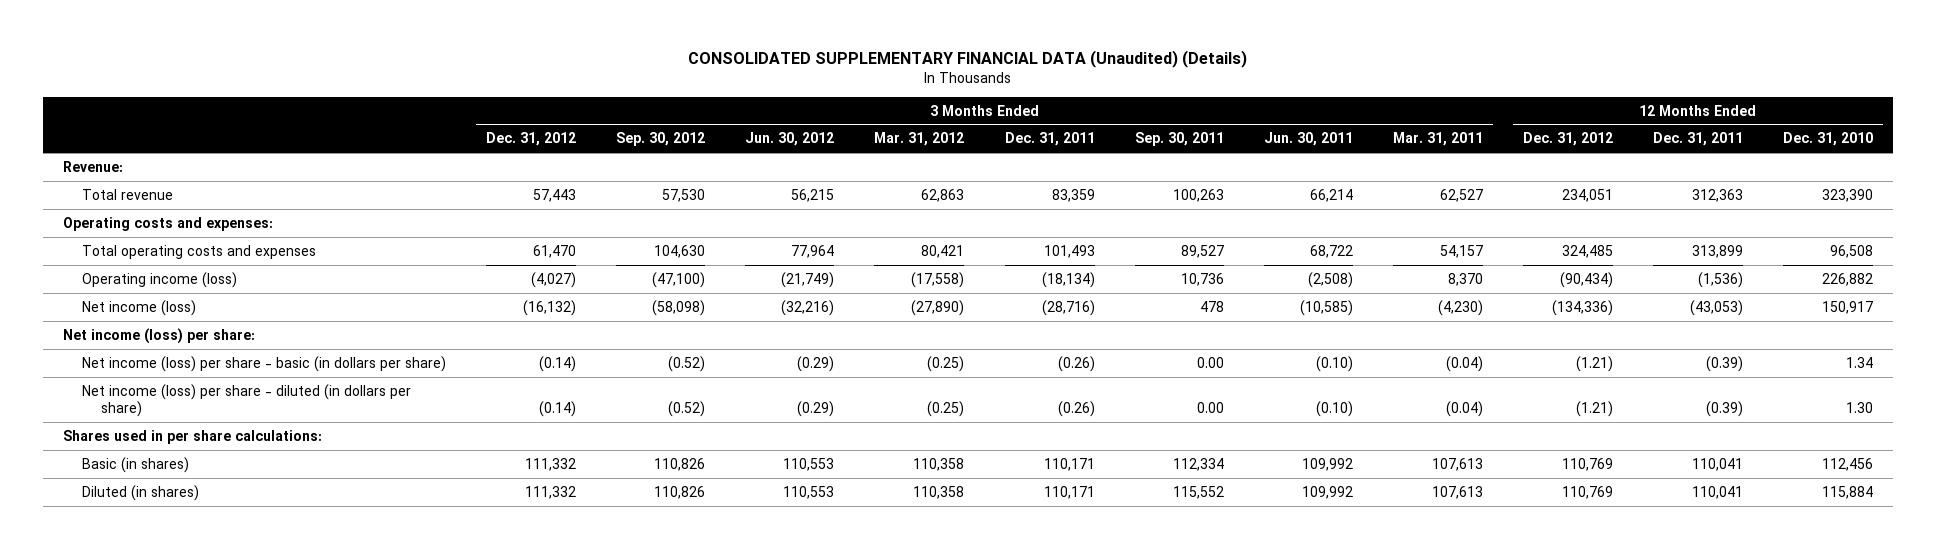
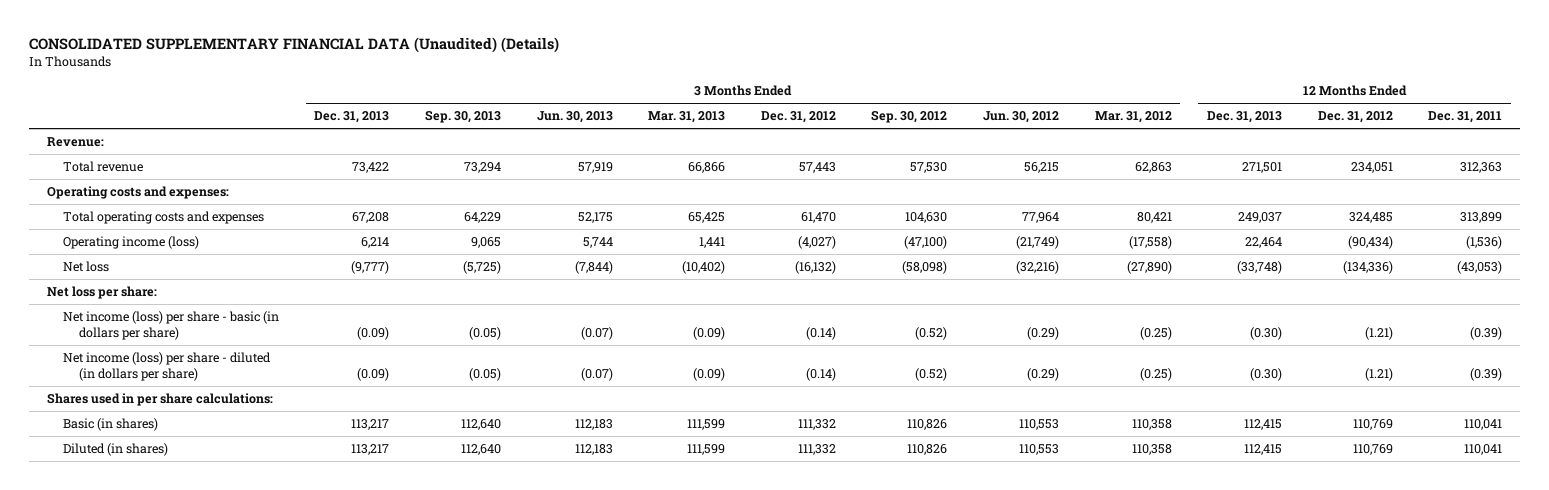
- | 3 Months Ended Dec. 31, 2012 | 3 Months Ended Sep. 30, 2012 | 3 Months Ended Jun. 30, 2012 | 3 Months Ended Mar. 31, 2012 | 3 Months Ended Dec. 31, 2011 | 3 Months Ended Sep. 30, 2011 | 3 Months Ended Jun. 30, 2011 | 3 Months Ended Mar. 31, 2011 | 12 Months Ended Dec. 31, 2012 | 12 Months Ended Dec. 31, 2011 | 12 Months Ended Dec. 31, 2010
+ | 3 Months Ended Dec. 31, 2013 | 3 Months Ended Sep. 30, 2013 | 3 Months Ended Jun. 30, 2013 | 3 Months Ended Mar. 31, 2013 | 3 Months Ended Dec. 31, 2012 | 3 Months Ended Sep. 30, 2012 | 3 Months Ended Jun. 30, 2012 | 3 Months Ended Mar. 31, 2012 | 12 Months Ended Dec. 31, 2013 | 12 Months Ended Dec. 31, 2012 | 12 Months Ended Dec. 31, 2011
- Net income (loss) | (16,132) | (58,098) | (32,216) | (27,890) | (28,716) | 478 | (10,585) | (4,230) | (134,336) | (43,053) | 150,917
- Net income (loss) per share:
+ Net loss | (9,777) | (5,725) | (7,844) | (10,402) | (16,132) | (58,098) | (32,216) | (27,890) | (33,748) | (134,336) | (43,053)
+ Net loss per share:

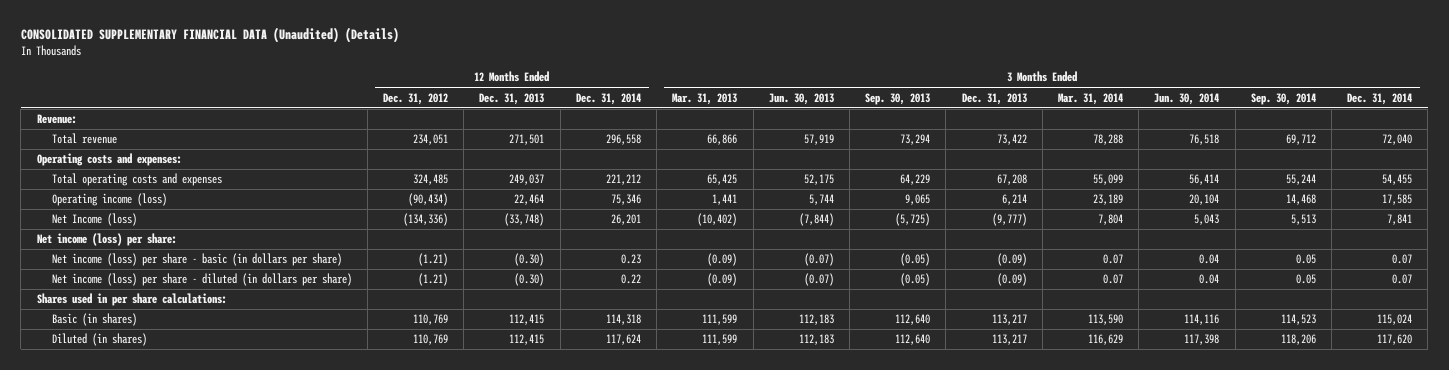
- | 3 Months Ended Dec. 31, 2013 | 3 Months Ended Sep. 30, 2013 | 3 Months Ended Jun. 30, 2013 | 3 Months Ended Mar. 31, 2013 | 3 Months Ended Dec. 31, 2012 | 3 Months Ended Sep. 30, 2012 | 3 Months Ended Jun. 30, 2012 | 3 Months Ended Mar. 31, 2012 | 12 Months Ended Dec. 31, 2013 | 12 Months Ended Dec. 31, 2012 | 12 Months Ended Dec. 31, 2011
+ | 12 Months Ended Dec. 31, 2012 | 12 Months Ended Dec. 31, 2013 | 12 Months Ended Dec. 31, 2014 | 3 Months Ended Mar. 31, 2013 | 3 Months Ended Jun. 30, 2013 | 3 Months Ended Sep. 30, 2013 | 3 Months Ended Dec. 31, 2013 | 3 Months Ended Mar. 31, 2014 | 3 Months Ended Jun. 30, 2014 | 3 Months Ended Sep. 30, 2014 | 3 Months Ended Dec. 31, 2014
- Net loss | (9,777) | (5,725) | (7,844) | (10,402) | (16,132) | (58,098) | (32,216) | (27,890) | (33,748) | (134,336) | (43,053)
- Net loss per share:
+ Net Income (loss) | (134,336) | (33,748) | 26,201 | (10,402) | (7,844) | (5,725) | (9,777) | 7,804 | 5,043 | 5,513 | 7,841
+ Net income (loss) per share:

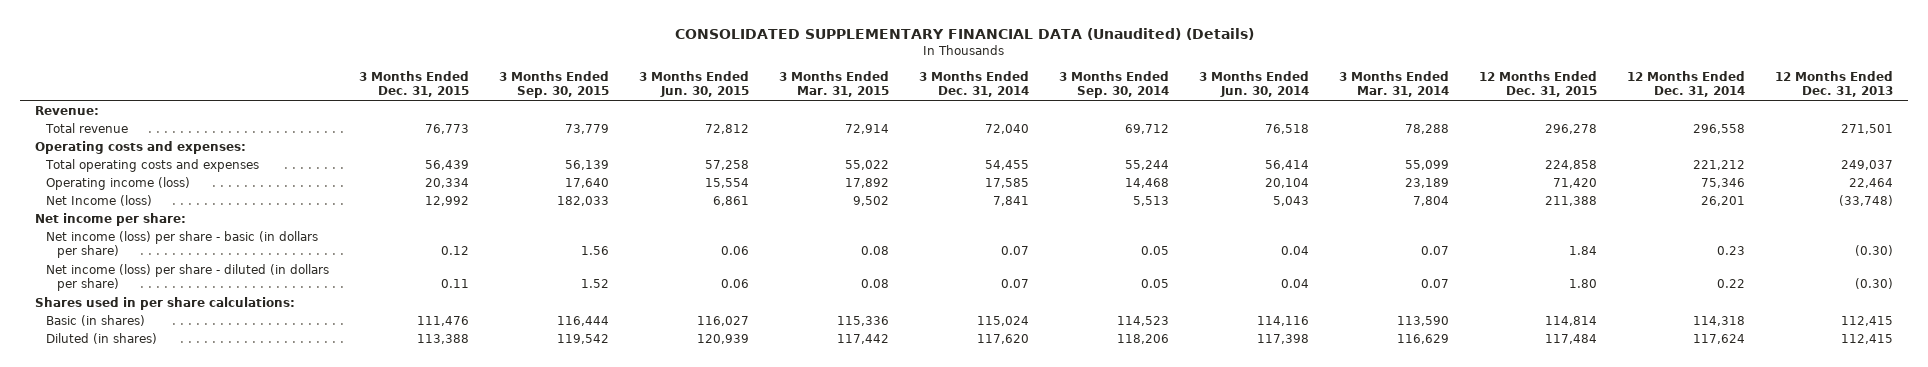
- | 12 Months Ended Dec. 31, 2012 | 12 Months Ended Dec. 31, 2013 | 12 Months Ended Dec. 31, 2014 | 3 Months Ended Mar. 31, 2013 | 3 Months Ended Jun. 30, 2013 | 3 Months Ended Sep. 30, 2013 | 3 Months Ended Dec. 31, 2013 | 3 Months Ended Mar. 31, 2014 | 3 Months Ended Jun. 30, 2014 | 3 Months Ended Sep. 30, 2014 | 3 Months Ended Dec. 31, 2014
+ | 3 Months Ended Dec. 31, 2015 | 3 Months Ended Sep. 30, 2015 | 3 Months Ended Jun. 30, 2015 | 3 Months Ended Mar. 31, 2015 | 3 Months Ended Dec. 31, 2014 | 3 Months Ended Sep. 30, 2014 | 3 Months Ended Jun. 30, 2014 | 3 Months Ended Mar. 31, 2014 | 12 Months Ended Dec. 31, 2015 | 12 Months Ended Dec. 31, 2014 | 12 Months Ended Dec. 31, 2013
- Net income (loss) per share:
+ Net income per share:

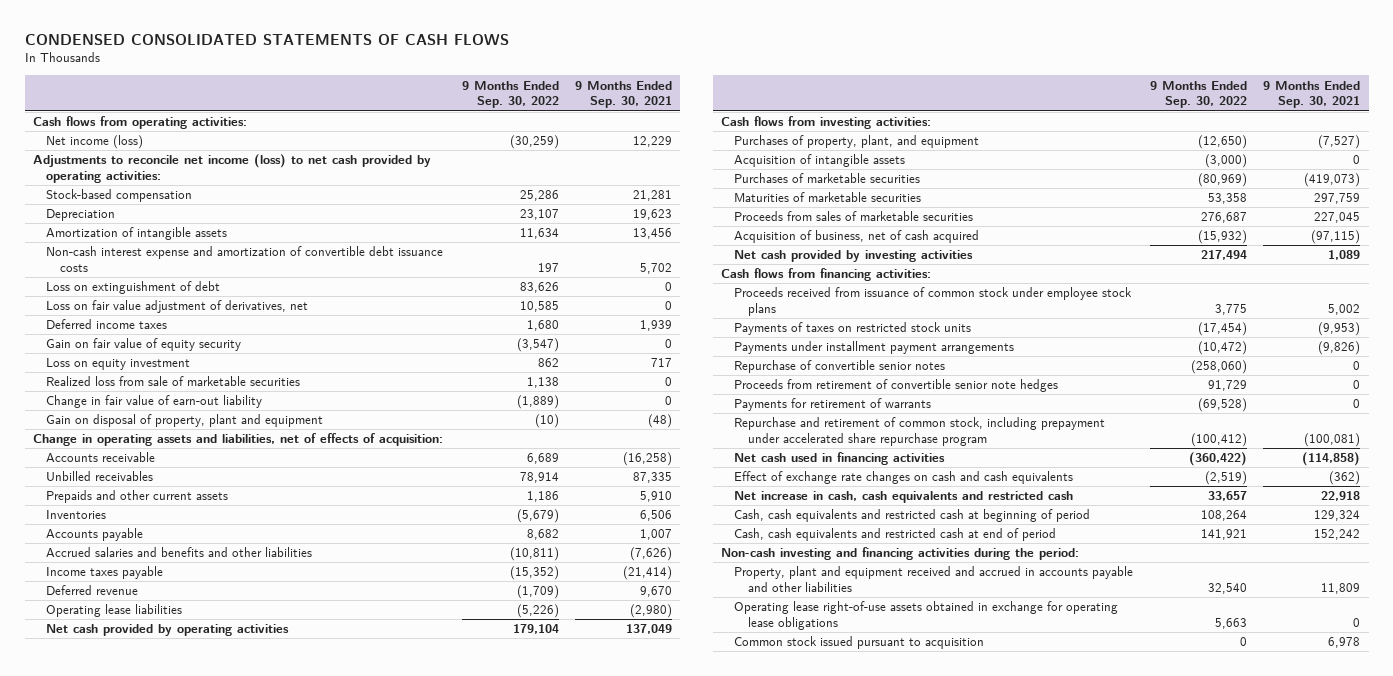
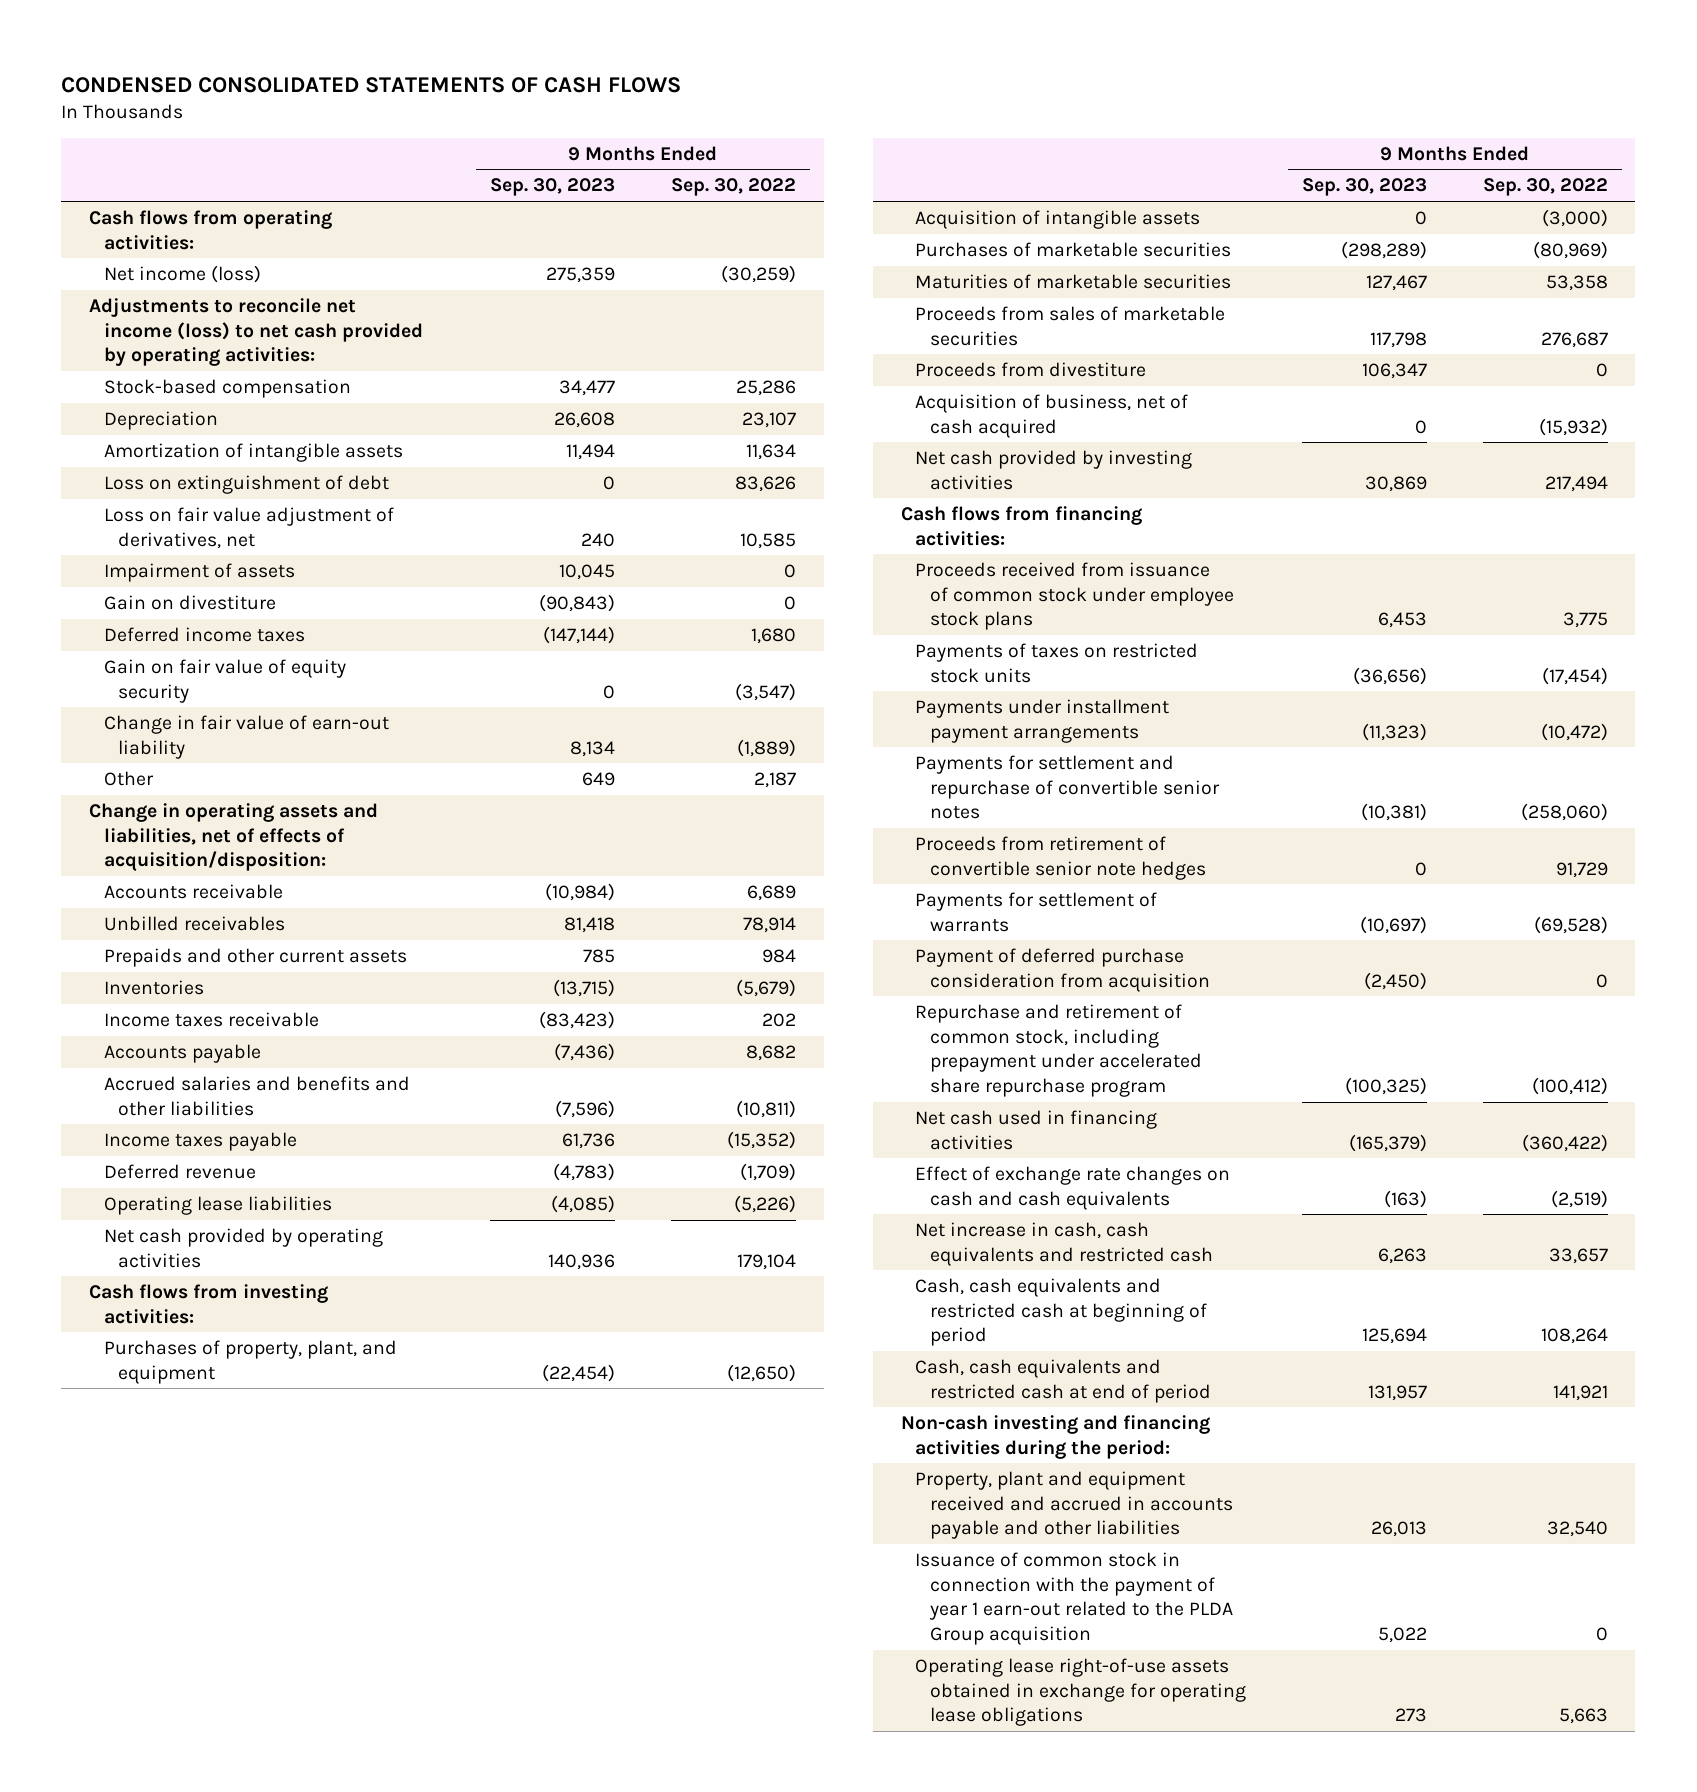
- | 9 Months Ended Sep. 30, 2022 | 9 Months Ended Sep. 30, 2021
+ | 9 Months Ended Sep. 30, 2023 | 9 Months Ended Sep. 30, 2022
- Non-cash interest expense and amortization of convertible debt issuance costs | 197 | 5,702
+ Impairment of assets | 10,045 | 0
+ Gain on divestiture | (90,843) | 0
- Loss on equity investment | 862 | 717
- Realized loss from sale of marketable securities | 1,138 | 0
- Gain on disposal of property, plant and equipment | (10) | (48)
- Change in operating assets and liabilities, net of effects of acquisition:
+ Other | 649 | 2,187
+ Change in operating assets and liabilities, net of effects of acquisition/disposition:
- Prepaids and other current assets | 1,186 | 5,910
+ Prepaids and other current assets | 785 | 984
+ Income taxes receivable | (83,423) | 202
+ Proceeds from divestiture | 106,347 | 0
- Repurchase of convertible senior notes | (258,060) | 0
+ Payments for settlement and repurchase of convertible senior notes | (10,381) | (258,060)
- Payments for retirement of warrants | (69,528) | 0
+ Payments for settlement of warrants | (10,697) | (69,528)
+ Payment of deferred purchase consideration from acquisition | (2,450) | 0
+ Issuance of common stock in connection with the payment of year 1 earn-out related to the PLDA Group acquisition | 5,022 | 0
- Common stock issued pursuant to acquisition | 0 | 6,978

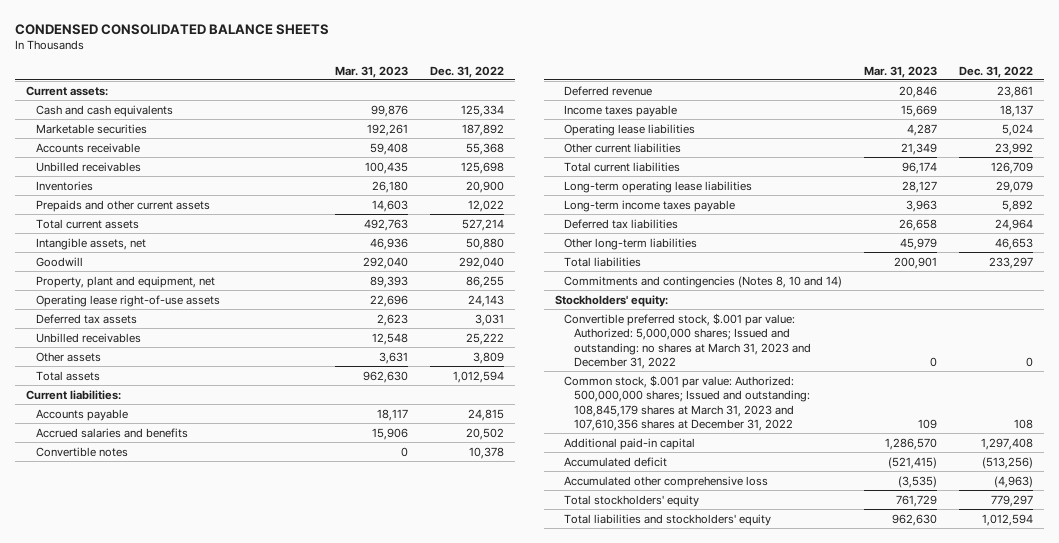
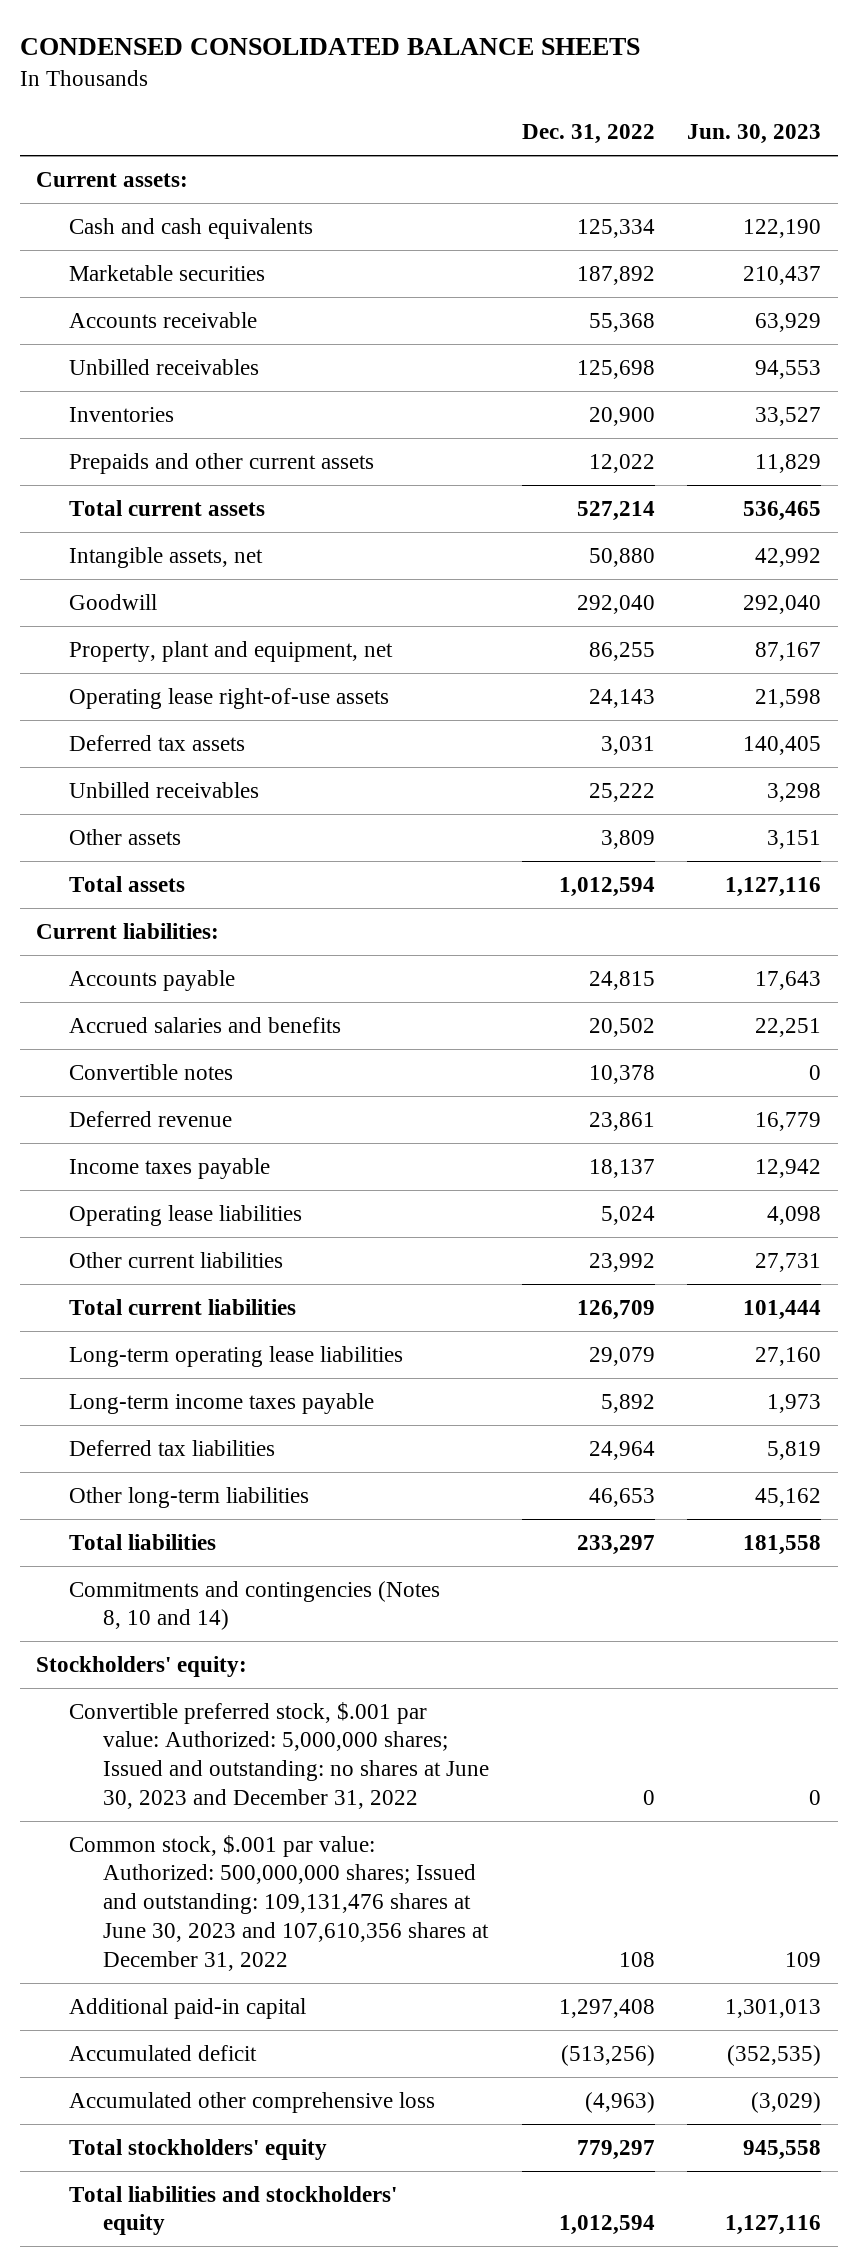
- | Mar. 31, 2023 | Dec. 31, 2022
+ | Dec. 31, 2022 | Jun. 30, 2023
- Convertible preferred stock, $.001 par value: Authorized: 5,000,000 shares; Issued and outstanding: no shares at March 31, 2023 and December 31, 2022 | 0 | 0
- Common stock, $.001 par value: Authorized: 500,000,000 shares; Issued and outstanding: 108,845,179 shares at March 31, 2023 and 107,610,356 shares at December 31, 2022 | 109 | 108
+ Convertible preferred stock, $.001 par value: Authorized: 5,000,000 shares; Issued and outstanding: no shares at June 30, 2023 and December 31, 2022 | 0 | 0
+ Common stock, $.001 par value: Authorized: 500,000,000 shares; Issued and outstanding: 109,131,476 shares at June 30, 2023 and 107,610,356 shares at December 31, 2022 | 108 | 109

